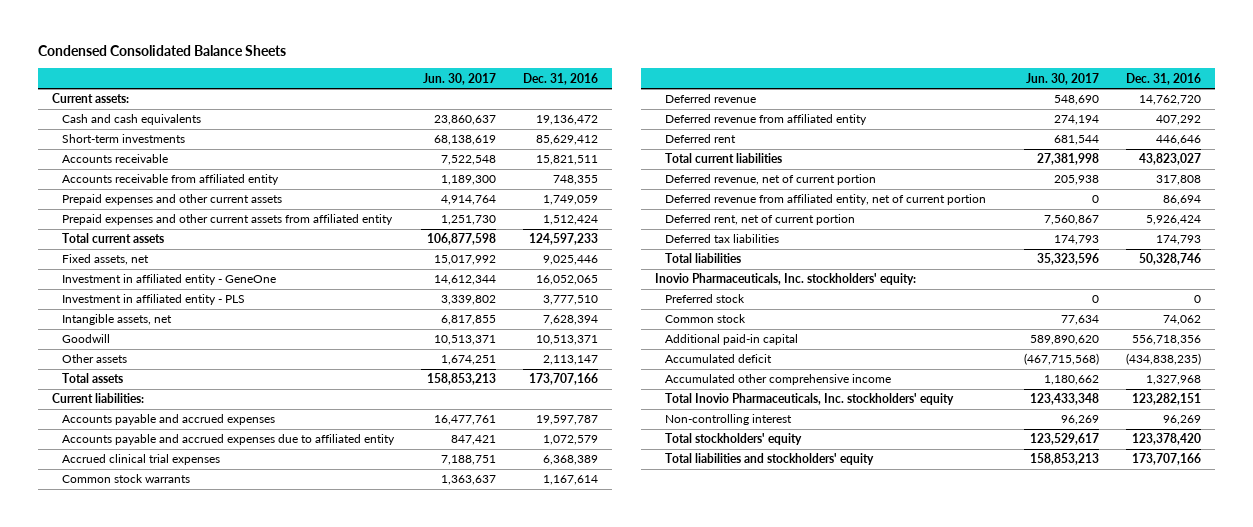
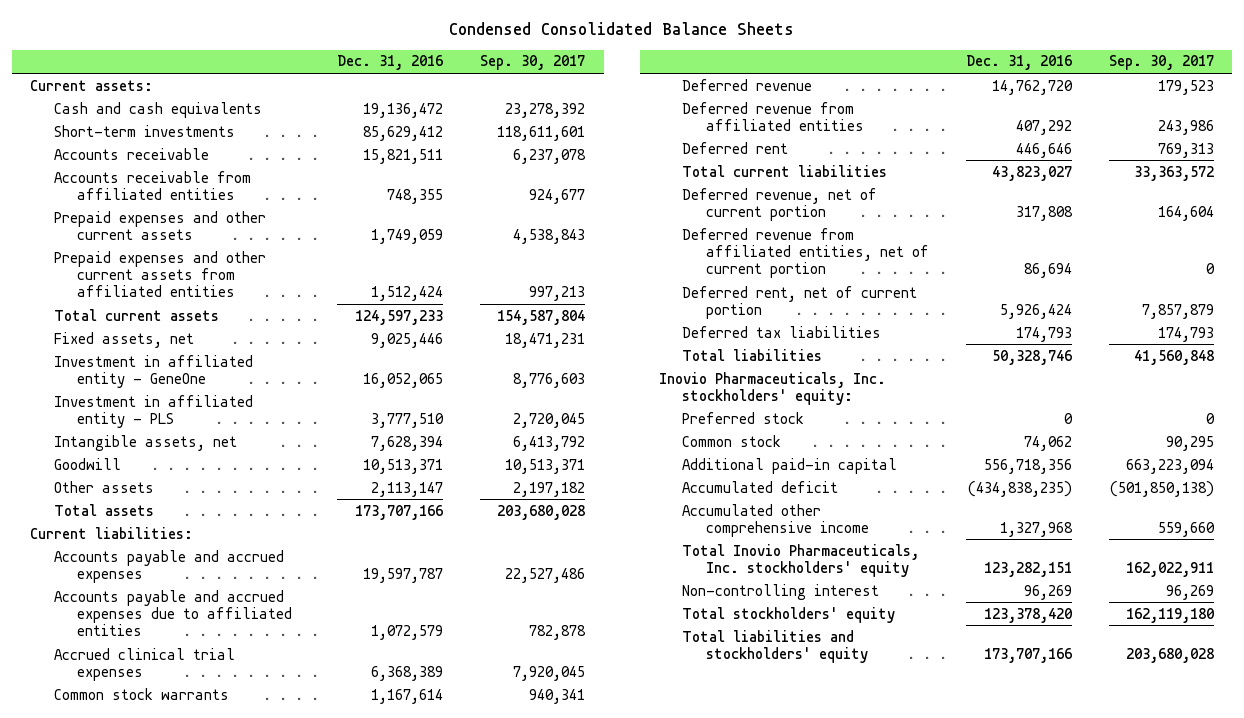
- | Jun. 30, 2017 | Dec. 31, 2016
+ | Dec. 31, 2016 | Sep. 30, 2017
- Accounts receivable from affiliated entity | 1,189,300 | 748,355
+ Accounts receivable from affiliated entities | 748,355 | 924,677
- Prepaid expenses and other current assets from affiliated entity | 1,251,730 | 1,512,424
+ Prepaid expenses and other current assets from affiliated entities | 1,512,424 | 997,213
- Accounts payable and accrued expenses due to affiliated entity | 847,421 | 1,072,579
+ Accounts payable and accrued expenses due to affiliated entities | 1,072,579 | 782,878
- Deferred revenue from affiliated entity | 274,194 | 407,292
+ Deferred revenue from affiliated entities | 407,292 | 243,986
- Deferred revenue from affiliated entity, net of current portion | 0 | 86,694
+ Deferred revenue from affiliated entities, net of current portion | 86,694 | 0

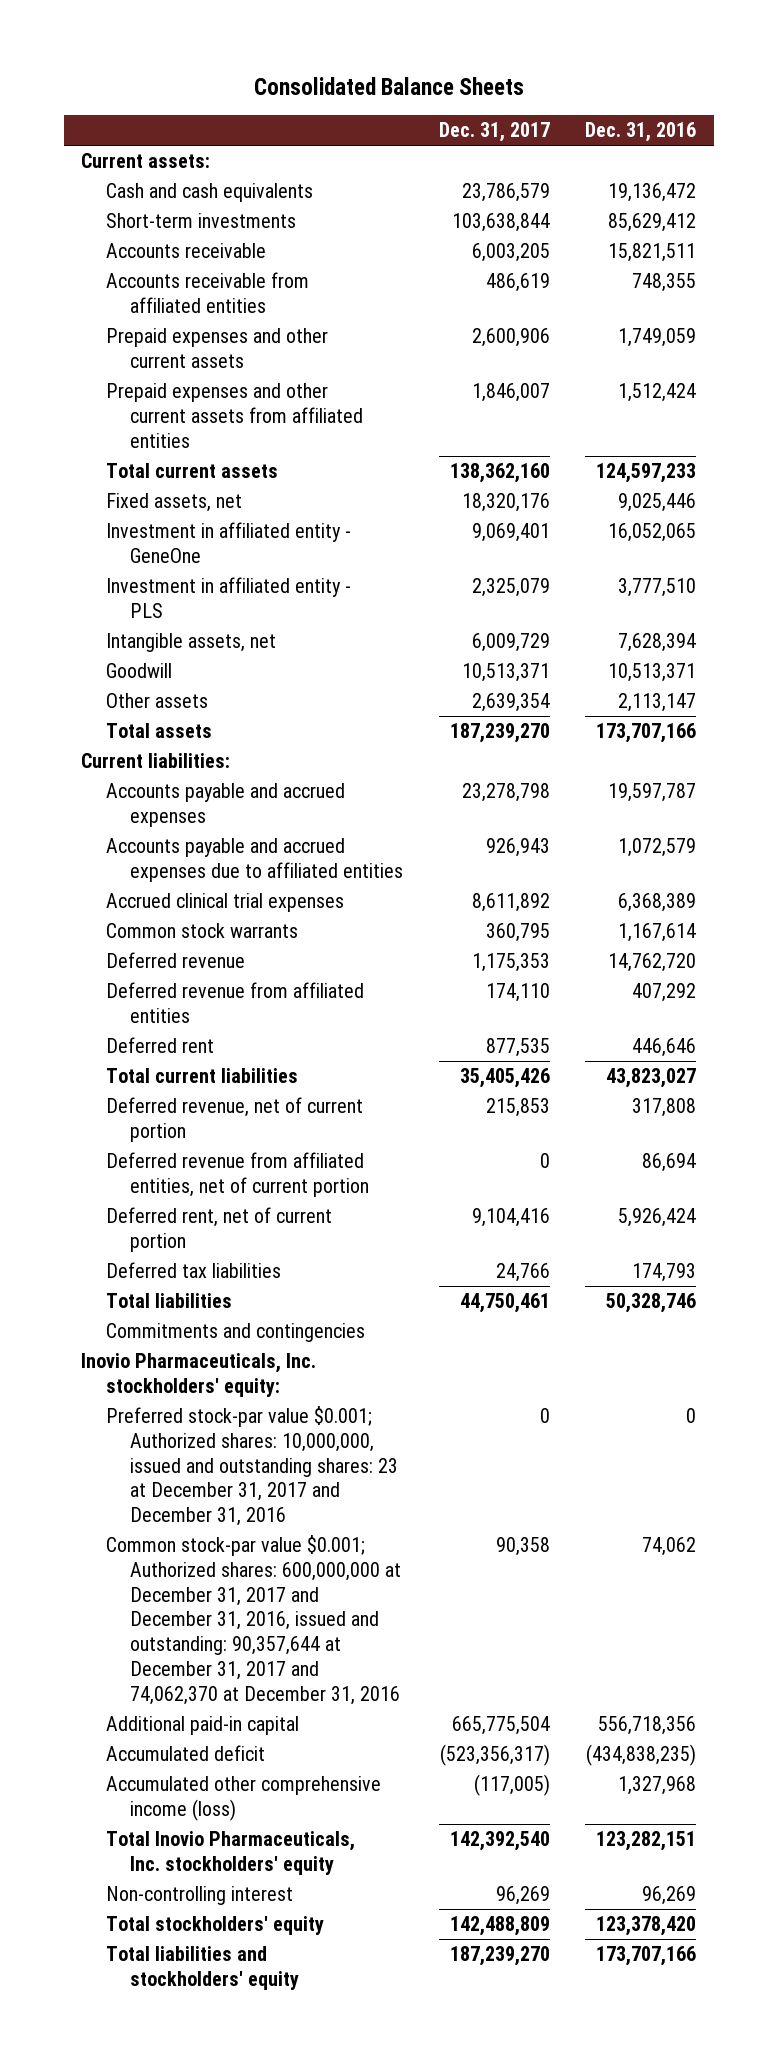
- Condensed Consolidated Balance Sheets
+ Consolidated Balance Sheets
- | Dec. 31, 2016 | Sep. 30, 2017
+ | Dec. 31, 2017 | Dec. 31, 2016
+ Commitments and contingencies
- Preferred stock | 0 | 0
- Common stock | 74,062 | 90,295
+ Preferred stock-par value $0.001; Authorized shares: 10,000,000, issued and outstanding shares: 23 at December 31, 2017 and December 31, 2016 | 0 | 0
+ Common stock-par value $0.001; Authorized shares: 600,000,000 at December 31, 2017 and December 31, 2016, issued and outstanding: 90,357,644 at December 31, 2017 and 74,062,370 at December 31, 2016 | 90,358 | 74,062
- Accumulated other comprehensive income | 1,327,968 | 559,660
+ Accumulated other comprehensive income (loss) | (117,005) | 1,327,968

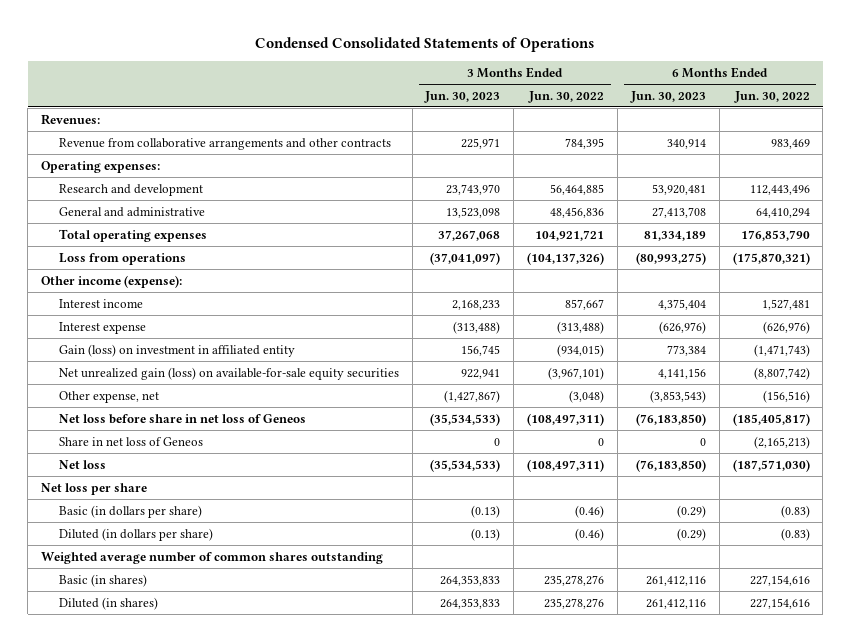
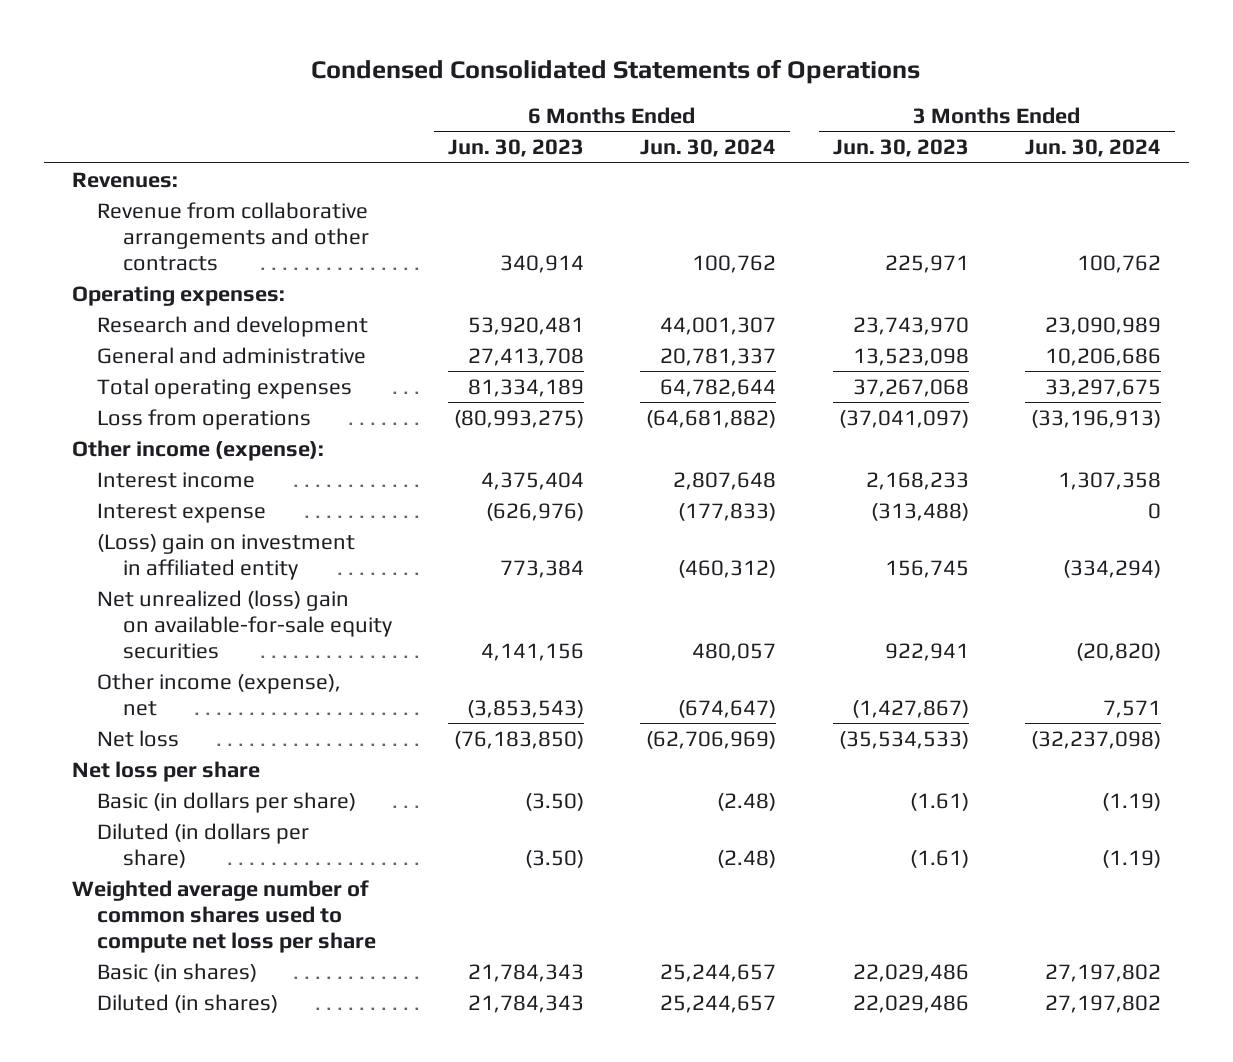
- | 3 Months Ended Jun. 30, 2023 | 3 Months Ended Jun. 30, 2022 | 6 Months Ended Jun. 30, 2023 | 6 Months Ended Jun. 30, 2022
+ | 6 Months Ended Jun. 30, 2023 | 6 Months Ended Jun. 30, 2024 | 3 Months Ended Jun. 30, 2023 | 3 Months Ended Jun. 30, 2024
- Gain (loss) on investment in affiliated entity | 156,745 | (934,015) | 773,384 | (1,471,743)
- Net unrealized gain (loss) on available-for-sale equity securities | 922,941 | (3,967,101) | 4,141,156 | (8,807,742)
- Other expense, net | (1,427,867) | (3,048) | (3,853,543) | (156,516)
- Net loss before share in net loss of Geneos | (35,534,533) | (108,497,311) | (76,183,850) | (185,405,817)
- Share in net loss of Geneos | 0 | 0 | 0 | (2,165,213)
+ (Loss) gain on investment in affiliated entity | 773,384 | (460,312) | 156,745 | (334,294)
+ Net unrealized (loss) gain on available-for-sale equity securities | 4,141,156 | 480,057 | 922,941 | (20,820)
+ Other income (expense), net | (3,853,543) | (674,647) | (1,427,867) | 7,571
- Basic (in dollars per share) | (0.13) | (0.46) | (0.29) | (0.83)
- Diluted (in dollars per share) | (0.13) | (0.46) | (0.29) | (0.83)
- Weighted average number of common shares outstanding
- Basic (in shares) | 264,353,833 | 235,278,276 | 261,412,116 | 227,154,616
- Diluted (in shares) | 264,353,833 | 235,278,276 | 261,412,116 | 227,154,616
+ Basic (in dollars per share) | (3.50) | (2.48) | (1.61) | (1.19)
+ Diluted (in dollars per share) | (3.50) | (2.48) | (1.61) | (1.19)
+ Weighted average number of common shares used to compute net loss per share
+ Basic (in shares) | 21,784,343 | 25,244,657 | 22,029,486 | 27,197,802
+ Diluted (in shares) | 21,784,343 | 25,244,657 | 22,029,486 | 27,197,802

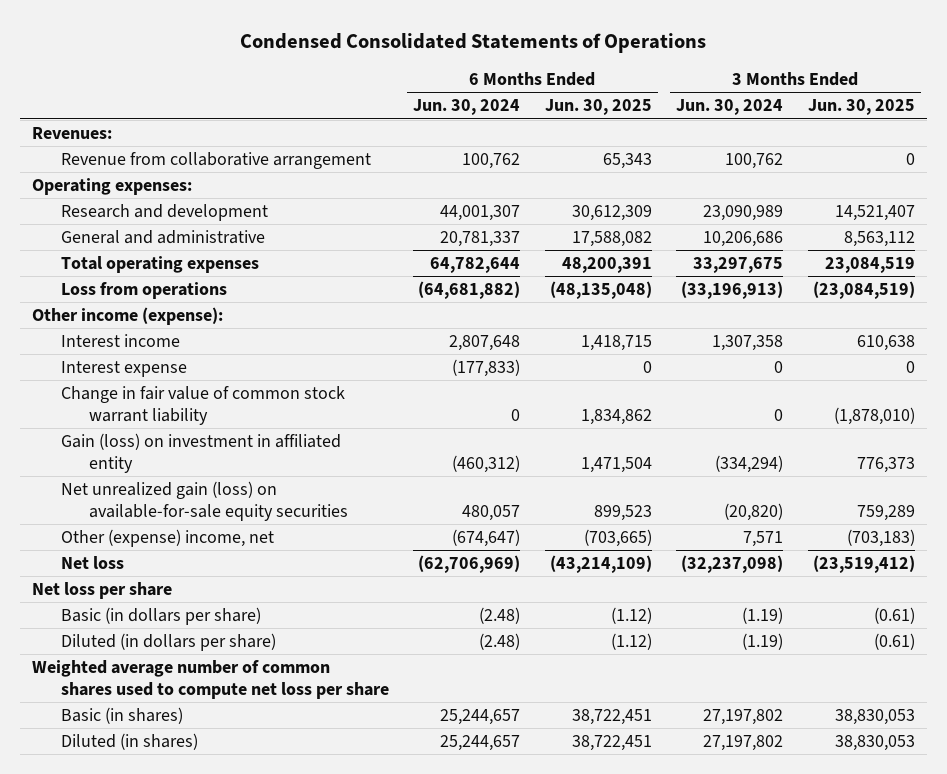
- | 6 Months Ended Jun. 30, 2023 | 6 Months Ended Jun. 30, 2024 | 3 Months Ended Jun. 30, 2023 | 3 Months Ended Jun. 30, 2024
+ | 6 Months Ended Jun. 30, 2024 | 6 Months Ended Jun. 30, 2025 | 3 Months Ended Jun. 30, 2024 | 3 Months Ended Jun. 30, 2025
- Revenue from collaborative arrangements and other contracts | 340,914 | 100,762 | 225,971 | 100,762
+ Revenue from collaborative arrangement | 100,762 | 65,343 | 100,762 | 0
- (Loss) gain on investment in affiliated entity | 773,384 | (460,312) | 156,745 | (334,294)
- Net unrealized (loss) gain on available-for-sale equity securities | 4,141,156 | 480,057 | 922,941 | (20,820)
- Other income (expense), net | (3,853,543) | (674,647) | (1,427,867) | 7,571
+ Change in fair value of common stock warrant liability | 0 | 1,834,862 | 0 | (1,878,010)
+ Gain (loss) on investment in affiliated entity | (460,312) | 1,471,504 | (334,294) | 776,373
+ Net unrealized gain (loss) on available-for-sale equity securities | 480,057 | 899,523 | (20,820) | 759,289
+ Other (expense) income, net | (674,647) | (703,665) | 7,571 | (703,183)

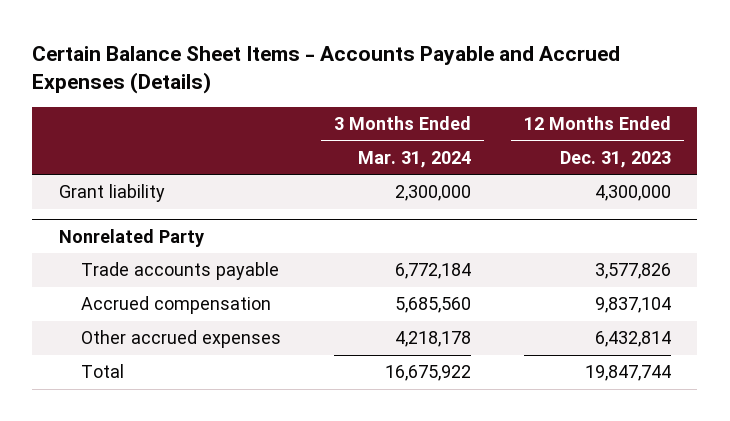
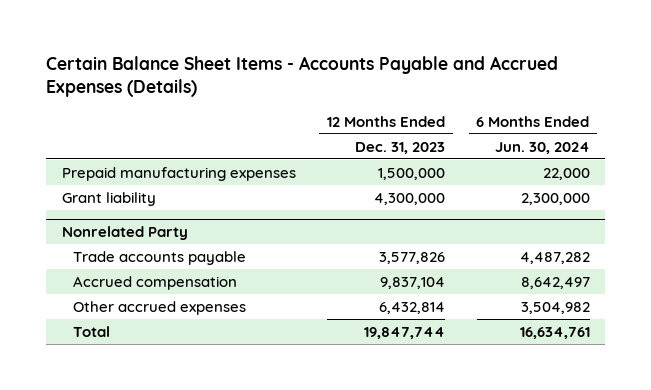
- | 3 Months Ended Mar. 31, 2024 | 12 Months Ended Dec. 31, 2023
+ | 12 Months Ended Dec. 31, 2023 | 6 Months Ended Jun. 30, 2024
+ Prepaid manufacturing expenses | 1,500,000 | 22,000

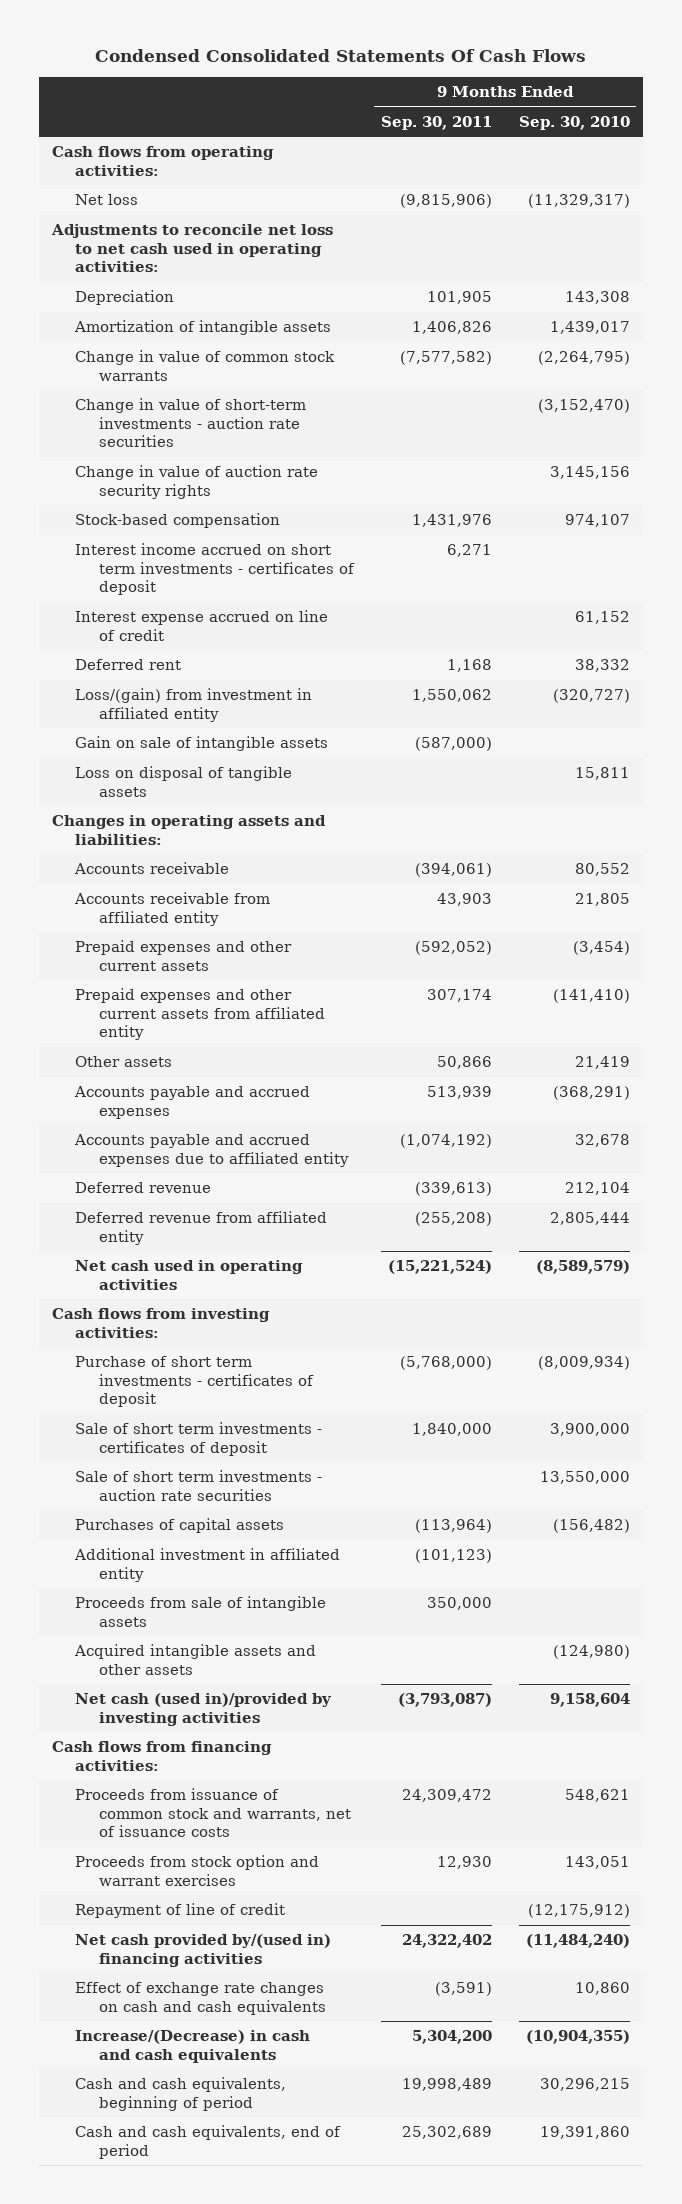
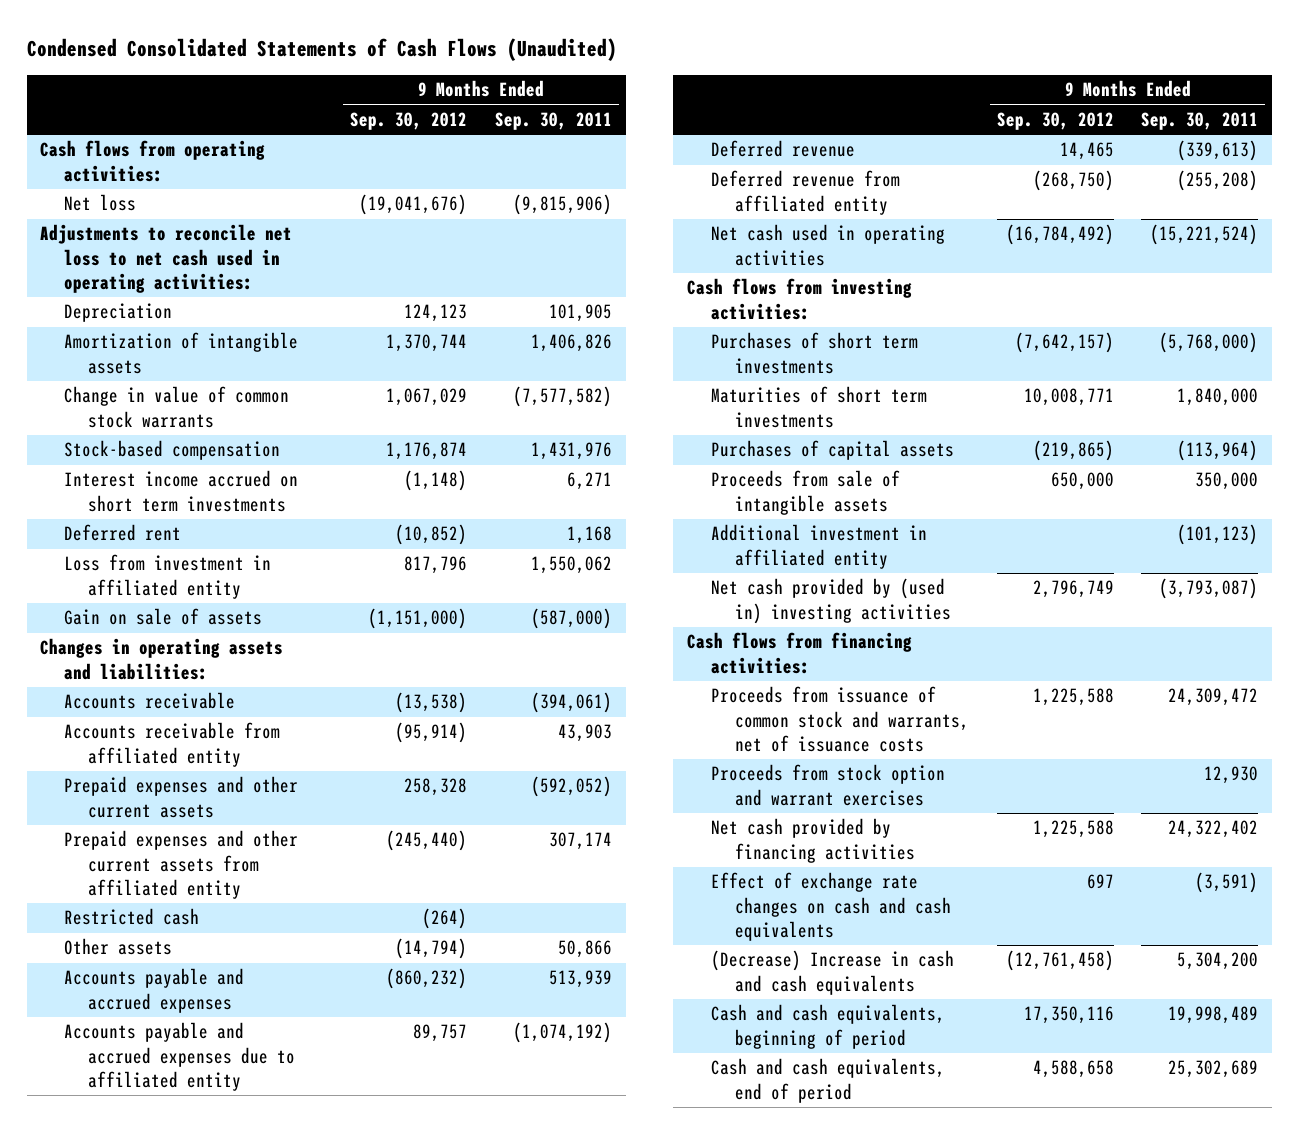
- Condensed Consolidated Statements Of Cash Flows
+ Condensed Consolidated Statements of Cash Flows (Unaudited)
- | 9 Months Ended Sep. 30, 2011 | 9 Months Ended Sep. 30, 2010
+ | 9 Months Ended Sep. 30, 2012 | 9 Months Ended Sep. 30, 2011
- Change in value of short-term investments - auction rate securities | | (3,152,470)
- Change in value of auction rate security rights | | 3,145,156
- Interest income accrued on short term investments - certificates of deposit | 6,271 |
- Interest expense accrued on line of credit | | 61,152
+ Interest income accrued on short term investments | (1,148) | 6,271
- Loss/(gain) from investment in affiliated entity | 1,550,062 | (320,727)
- Gain on sale of intangible assets | (587,000) |
- Loss on disposal of tangible assets | | 15,811
+ Loss from investment in affiliated entity | 817,796 | 1,550,062
+ Gain on sale of assets | (1,151,000) | (587,000)
+ Restricted cash | (264) |
- Purchase of short term investments - certificates of deposit | (5,768,000) | (8,009,934)
- Sale of short term investments - certificates of deposit | 1,840,000 | 3,900,000
- Sale of short term investments - auction rate securities | | 13,550,000
+ Purchases of short term investments | (7,642,157) | (5,768,000)
+ Maturities of short term investments | 10,008,771 | 1,840,000
- Acquired intangible assets and other assets | | (124,980)
- Net cash (used in)/provided by investing activities | (3,793,087) | 9,158,604
moved down: Additional investment in affiliated entity | | (101,123)
+ Net cash provided by (used in) investing activities | 2,796,749 | (3,793,087)
- Repayment of line of credit | | (12,175,912)
- Net cash provided by/(used in) financing activities | 24,322,402 | (11,484,240)
+ Net cash provided by financing activities | 1,225,588 | 24,322,402
- Increase/(Decrease) in cash and cash equivalents | 5,304,200 | (10,904,355)
+ (Decrease) Increase in cash and cash equivalents | (12,761,458) | 5,304,200

